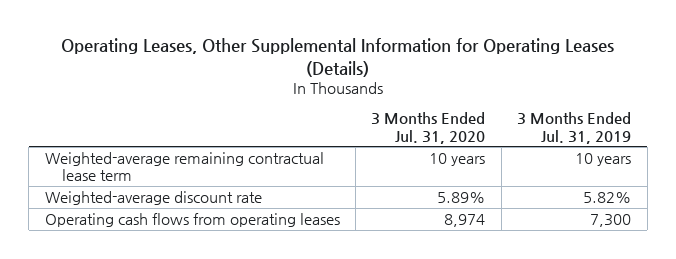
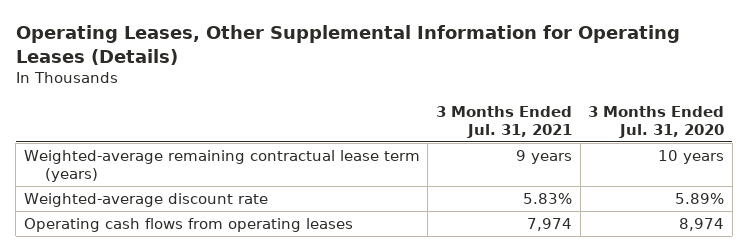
- | 3 Months Ended Jul. 31, 2020 | 3 Months Ended Jul. 31, 2019
+ | 3 Months Ended Jul. 31, 2021 | 3 Months Ended Jul. 31, 2020
- Weighted-average remaining contractual lease term | 10 years | 10 years
+ Weighted-average remaining contractual lease term (years) | 9 years | 10 years

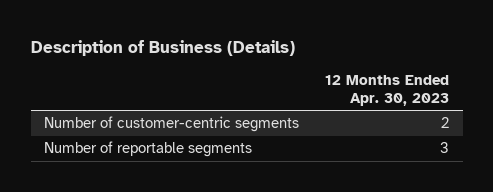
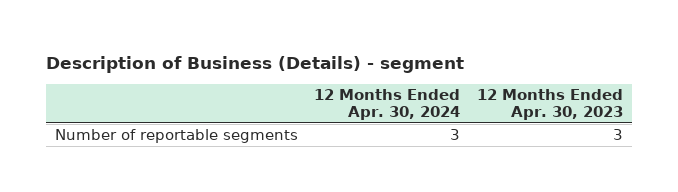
- Description of Business (Details)
+ Description of Business (Details) - segment
- | 12 Months Ended Apr. 30, 2023
+ | 12 Months Ended Apr. 30, 2024 | 12 Months Ended Apr. 30, 2023
- Number of customer-centric segments | 2

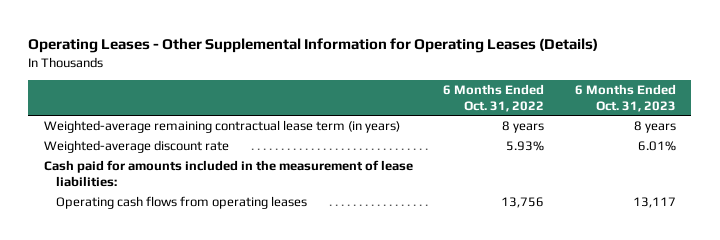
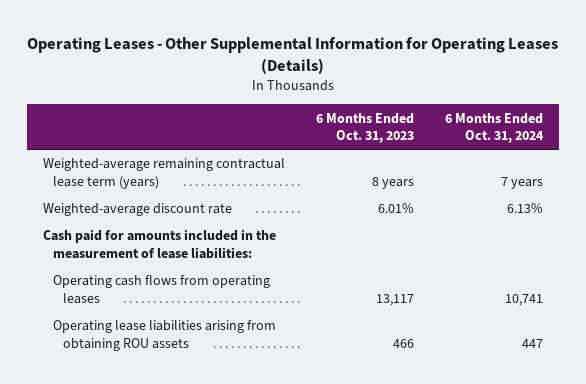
- | 6 Months Ended Oct. 31, 2022 | 6 Months Ended Oct. 31, 2023
+ | 6 Months Ended Oct. 31, 2023 | 6 Months Ended Oct. 31, 2024
- Weighted-average remaining contractual lease term (in years) | 8 years | 8 years
+ Weighted-average remaining contractual lease term (years) | 8 years | 7 years
+ Operating lease liabilities arising from obtaining ROU assets | 466 | 447

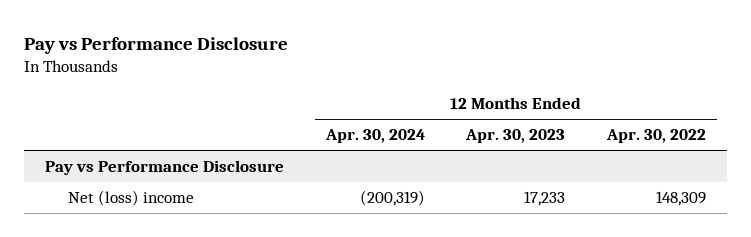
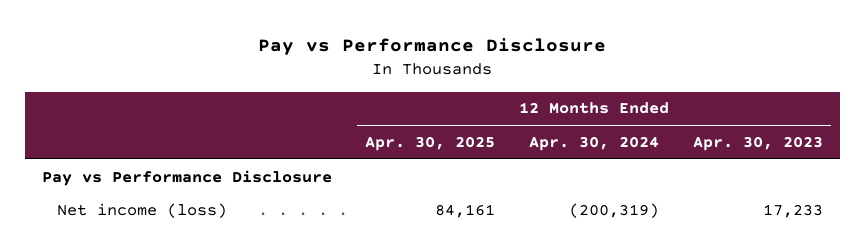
- | 12 Months Ended Apr. 30, 2024 | 12 Months Ended Apr. 30, 2023 | 12 Months Ended Apr. 30, 2022
+ | 12 Months Ended Apr. 30, 2025 | 12 Months Ended Apr. 30, 2024 | 12 Months Ended Apr. 30, 2023
- Net (loss) income | (200,319) | 17,233 | 148,309
+ Net income (loss) | 84,161 | (200,319) | 17,233

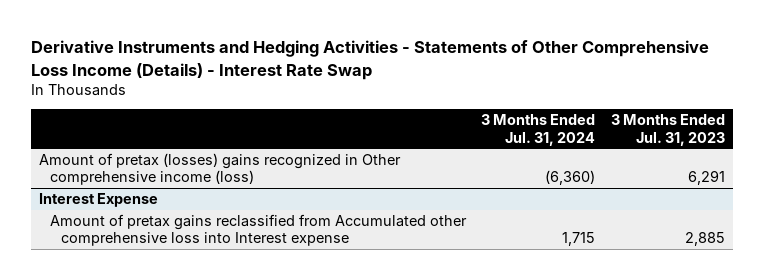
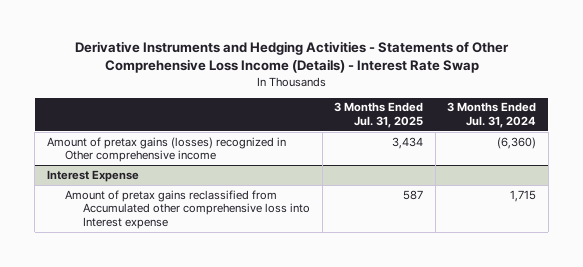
- | 3 Months Ended Jul. 31, 2024 | 3 Months Ended Jul. 31, 2023
+ | 3 Months Ended Jul. 31, 2025 | 3 Months Ended Jul. 31, 2024
- Amount of pretax (losses) gains recognized in Other comprehensive income (loss) | (6,360) | 6,291
+ Amount of pretax gains (losses) recognized in Other comprehensive income | 3,434 | (6,360)

